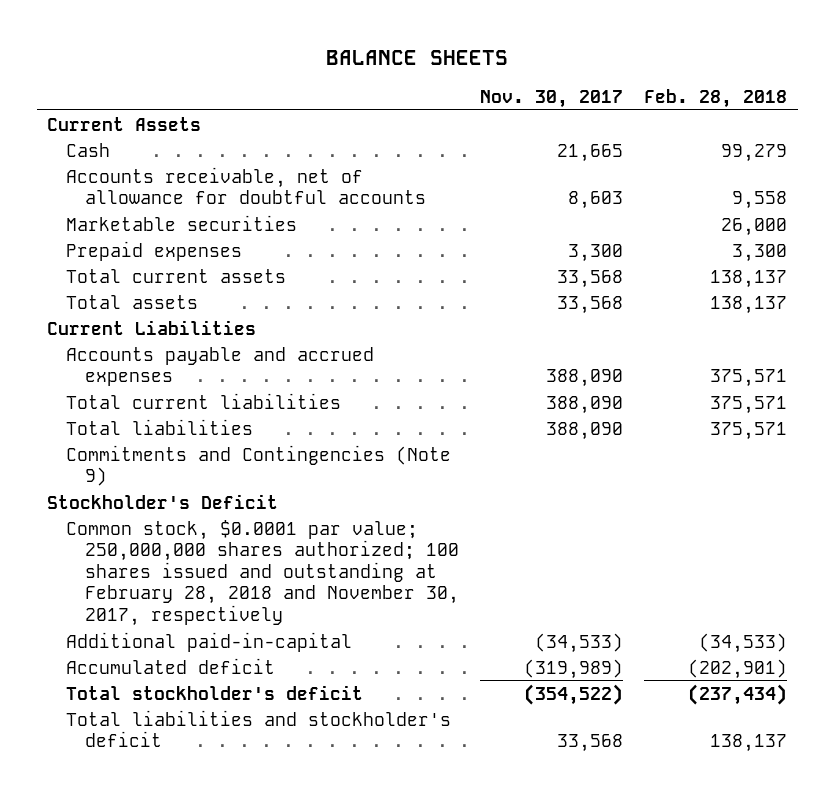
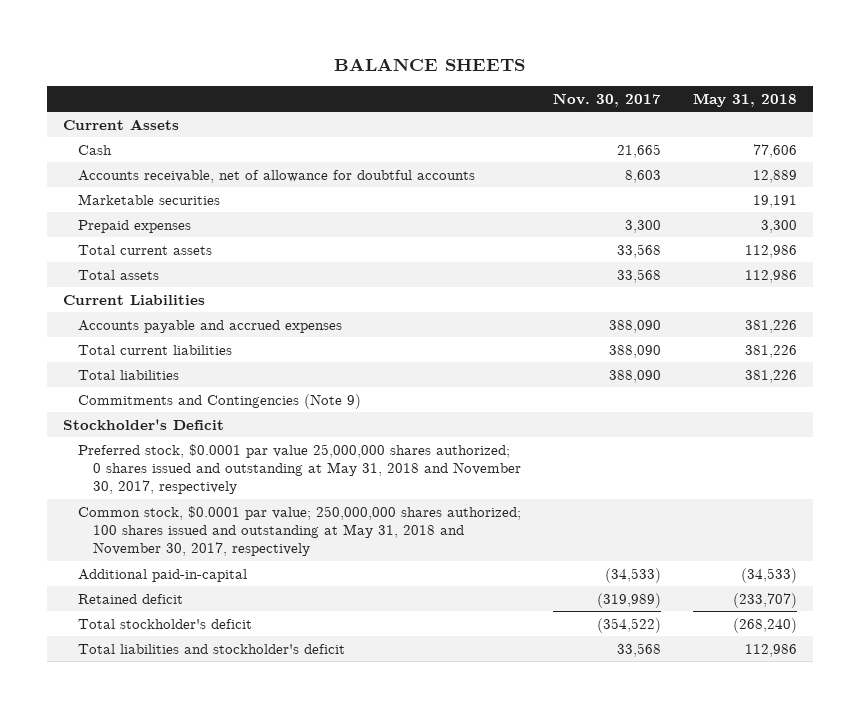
- | Nov. 30, 2017 | Feb. 28, 2018
+ | Nov. 30, 2017 | May 31, 2018
- Common stock, $0.0001 par value; 250,000,000 shares authorized; 100 shares issued and outstanding at February 28, 2018 and November 30, 2017, respectively
+ Preferred stock, $0.0001 par value 25,000,000 shares authorized; 0 shares issued and outstanding at May 31, 2018 and November 30, 2017, respectively
+ Common stock, $0.0001 par value; 250,000,000 shares authorized; 100 shares issued and outstanding at May 31, 2018 and November 30, 2017, respectively
- Accumulated deficit | (319,989) | (202,901)
+ Retained deficit | (319,989) | (233,707)

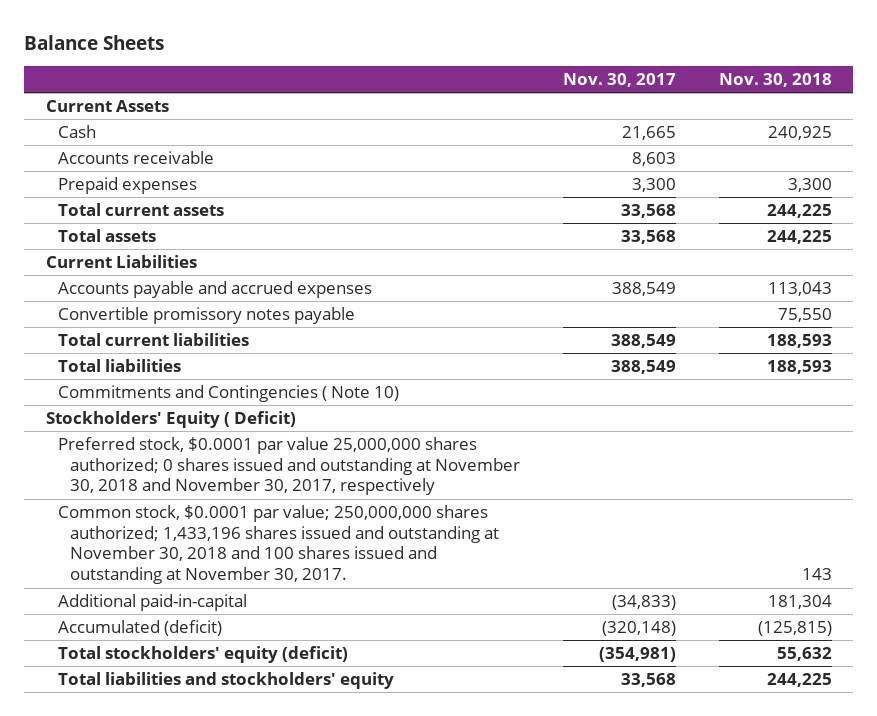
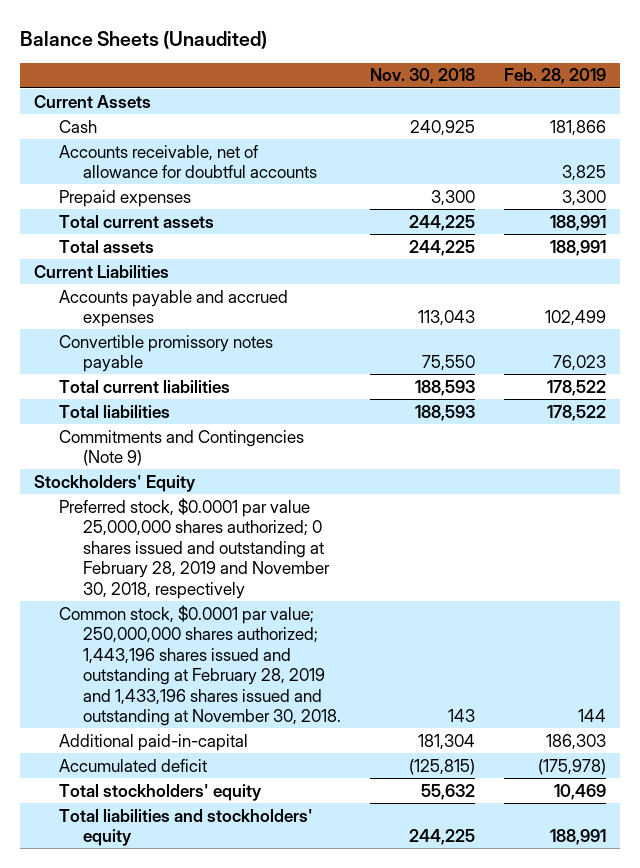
- Balance Sheets
+ Balance Sheets (Unaudited)
- | Nov. 30, 2017 | Nov. 30, 2018
+ | Nov. 30, 2018 | Feb. 28, 2019
- Accounts receivable | 8,603 |
+ Accounts receivable, net of allowance for doubtful accounts | | 3,825
- Commitments and Contingencies ( Note 10)
- Stockholders' Equity ( Deficit)
- Preferred stock, $0.0001 par value 25,000,000 shares authorized; 0 shares issued and outstanding at November 30, 2018 and November 30, 2017, respectively
- Common stock, $0.0001 par value; 250,000,000 shares authorized; 1,433,196 shares issued and outstanding at November 30, 2018 and 100 shares issued and outstanding at November 30, 2017. | | 143
+ Commitments and Contingencies (Note 9)
+ Stockholders' Equity
+ Preferred stock, $0.0001 par value 25,000,000 shares authorized; 0 shares issued and outstanding at February 28, 2019 and November 30, 2018, respectively
+ Common stock, $0.0001 par value; 250,000,000 shares authorized; 1,443,196 shares issued and outstanding at February 28, 2019 and 1,433,196 shares issued and outstanding at November 30, 2018. | 143 | 144
- Accumulated (deficit) | (320,148) | (125,815)
- Total stockholders' equity (deficit) | (354,981) | 55,632
+ Accumulated deficit | (125,815) | (175,978)
+ Total stockholders' equity | 55,632 | 10,469

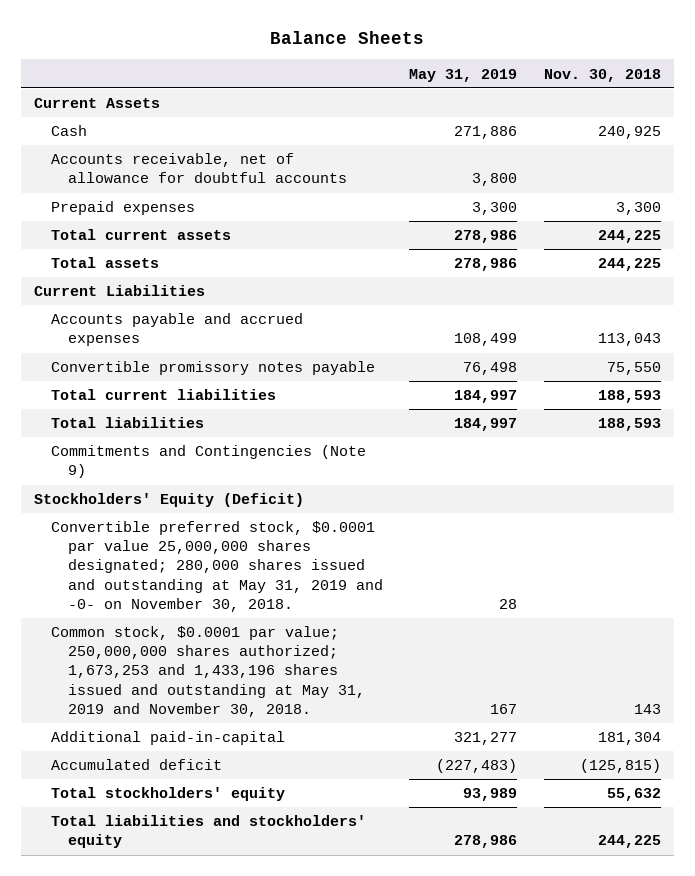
- Balance Sheets (Unaudited)
+ Balance Sheets
- | Nov. 30, 2018 | Feb. 28, 2019
+ | May 31, 2019 | Nov. 30, 2018
- Stockholders' Equity
- Preferred stock, $0.0001 par value 25,000,000 shares authorized; 0 shares issued and outstanding at February 28, 2019 and November 30, 2018, respectively
- Common stock, $0.0001 par value; 250,000,000 shares authorized; 1,443,196 shares issued and outstanding at February 28, 2019 and 1,433,196 shares issued and outstanding at November 30, 2018. | 143 | 144
+ Stockholders' Equity (Deficit)
+ Convertible preferred stock, $0.0001 par value 25,000,000 shares designated; 280,000 shares issued and outstanding at May 31, 2019 and -0- on November 30, 2018. | 28 |
+ Common stock, $0.0001 par value; 250,000,000 shares authorized; 1,673,253 and 1,433,196 shares issued and outstanding at May 31, 2019 and November 30, 2018. | 167 | 143

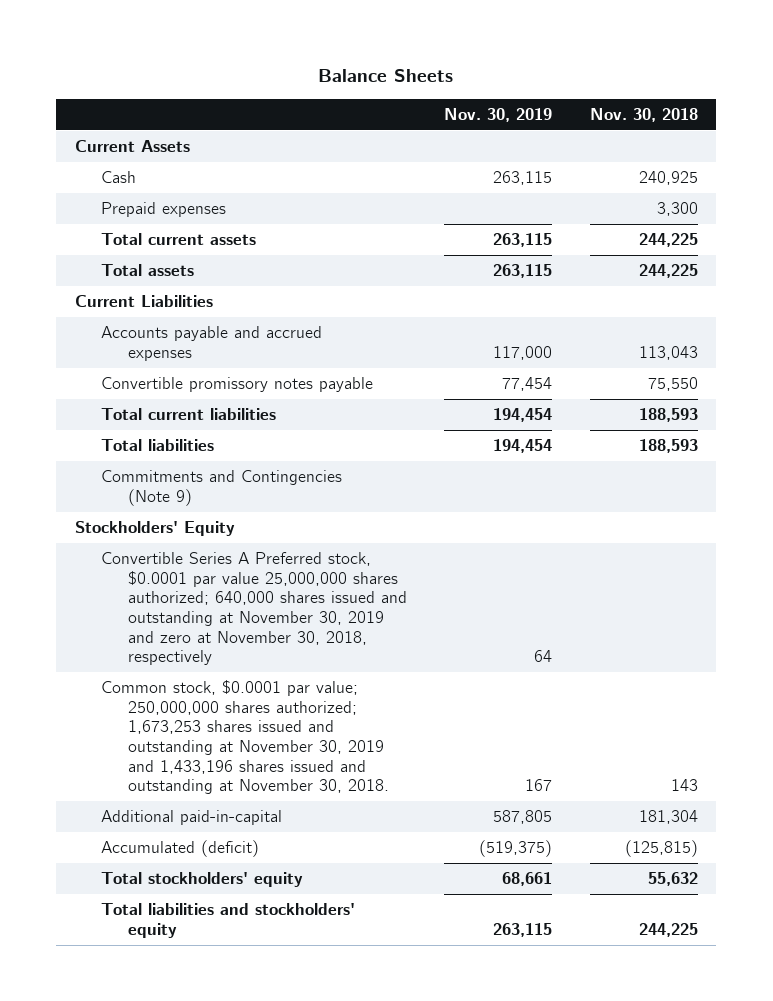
- | May 31, 2019 | Nov. 30, 2018
+ | Nov. 30, 2019 | Nov. 30, 2018
- Accounts receivable, net of allowance for doubtful accounts | 3,800 |
- Stockholders' Equity (Deficit)
- Convertible preferred stock, $0.0001 par value 25,000,000 shares designated; 280,000 shares issued and outstanding at May 31, 2019 and -0- on November 30, 2018. | 28 |
- Common stock, $0.0001 par value; 250,000,000 shares authorized; 1,673,253 and 1,433,196 shares issued and outstanding at May 31, 2019 and November 30, 2018. | 167 | 143
+ Stockholders' Equity
+ Convertible Series A Preferred stock, $0.0001 par value 25,000,000 shares authorized; 640,000 shares issued and outstanding at November 30, 2019 and zero at November 30, 2018, respectively | 64 |
+ Common stock, $0.0001 par value; 250,000,000 shares authorized; 1,673,253 shares issued and outstanding at November 30, 2019 and 1,433,196 shares issued and outstanding at November 30, 2018. | 167 | 143
- Accumulated deficit | (227,483) | (125,815)
+ Accumulated (deficit) | (519,375) | (125,815)

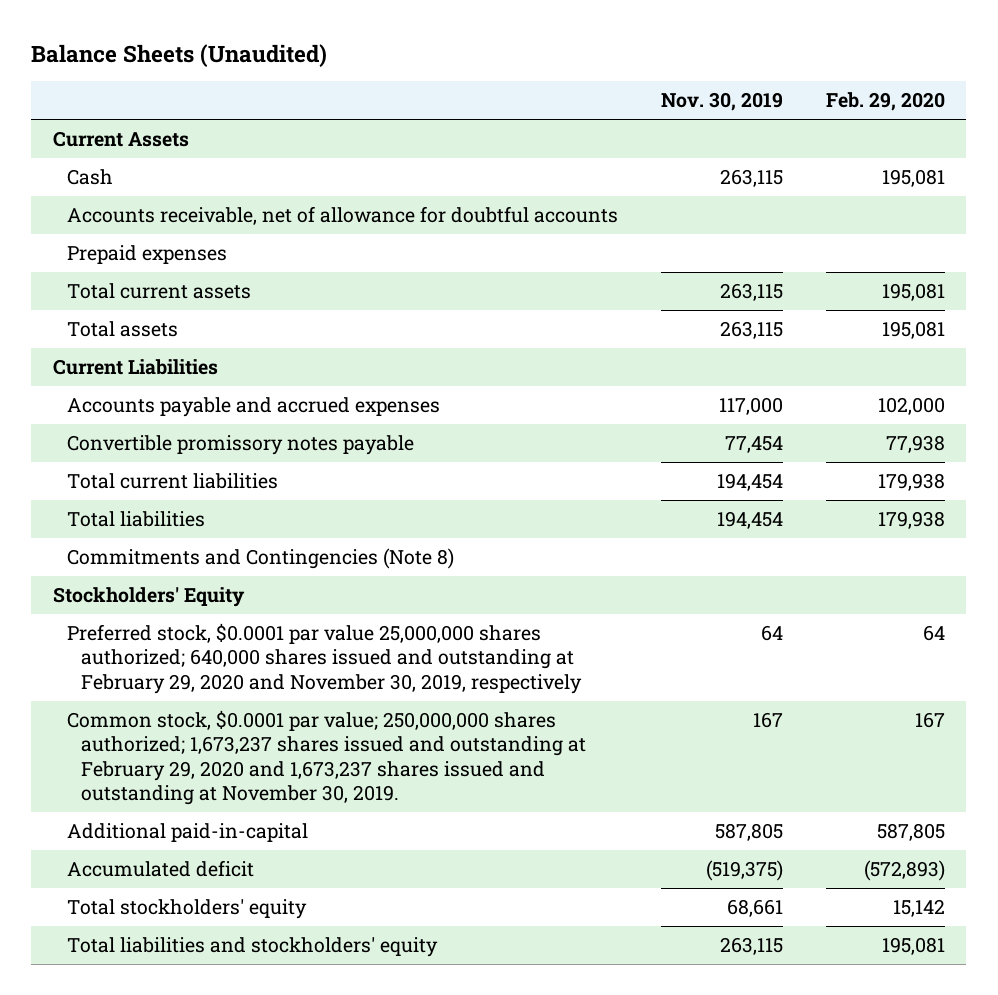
- Balance Sheets
+ Balance Sheets (Unaudited)
- | Nov. 30, 2019 | Nov. 30, 2018
+ | Nov. 30, 2019 | Feb. 29, 2020
+ Accounts receivable, net of allowance for doubtful accounts
- Commitments and Contingencies (Note 9)
+ Commitments and Contingencies (Note 8)
- Convertible Series A Preferred stock, $0.0001 par value 25,000,000 shares authorized; 640,000 shares issued and outstanding at November 30, 2019 and zero at November 30, 2018, respectively | 64 |
- Common stock, $0.0001 par value; 250,000,000 shares authorized; 1,673,253 shares issued and outstanding at November 30, 2019 and 1,433,196 shares issued and outstanding at November 30, 2018. | 167 | 143
+ Preferred stock, $0.0001 par value 25,000,000 shares authorized; 640,000 shares issued and outstanding at February 29, 2020 and November 30, 2019, respectively | 64 | 64
+ Common stock, $0.0001 par value; 250,000,000 shares authorized; 1,673,237 shares issued and outstanding at February 29, 2020 and 1,673,237 shares issued and outstanding at November 30, 2019. | 167 | 167
- Accumulated (deficit) | (519,375) | (125,815)
+ Accumulated deficit | (519,375) | (572,893)

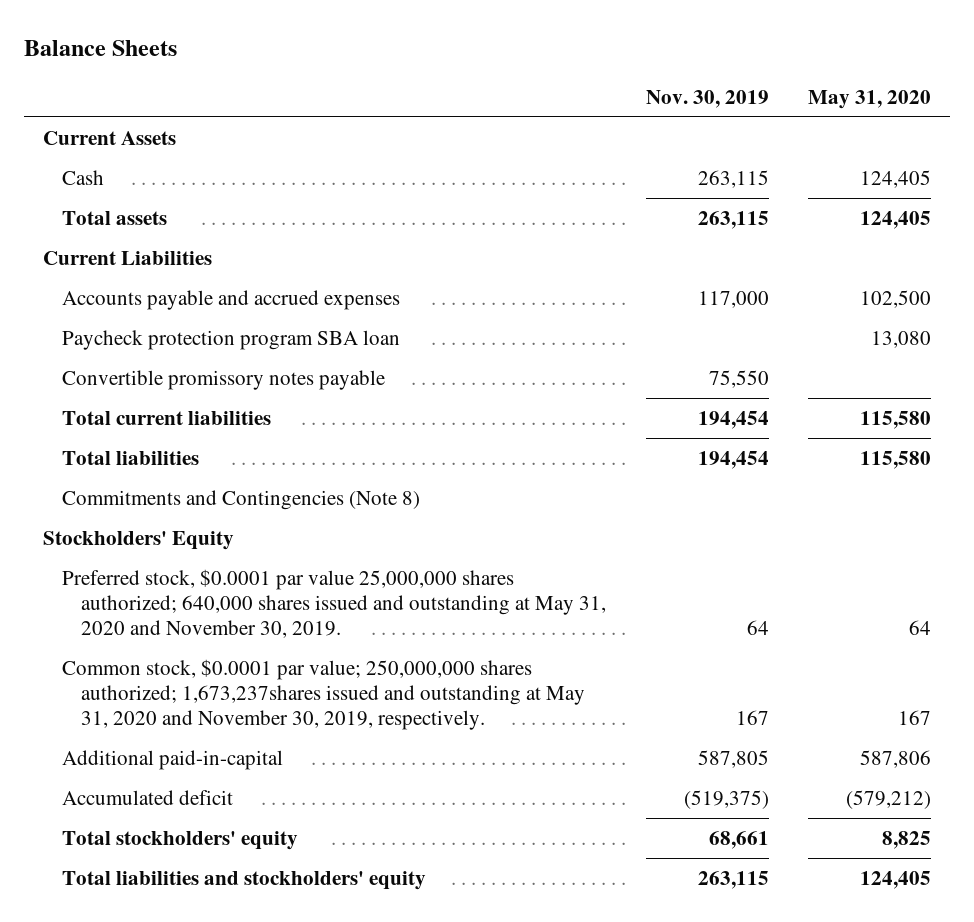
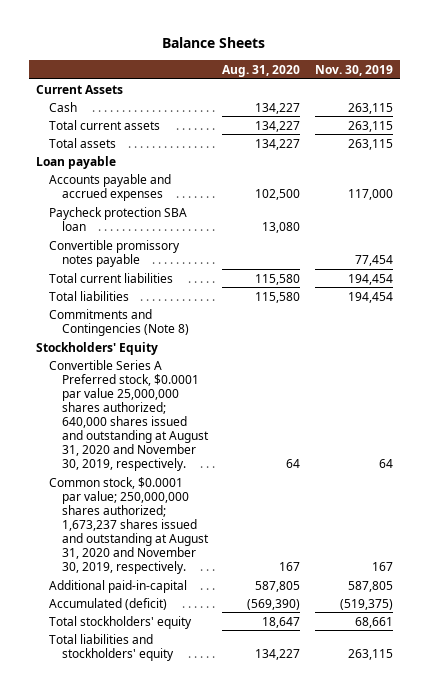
- | Nov. 30, 2019 | May 31, 2020
+ | Aug. 31, 2020 | Nov. 30, 2019
+ Total current assets | 134,227 | 263,115
- Current Liabilities
+ Loan payable
- Paycheck protection program SBA loan | | 13,080
- Convertible promissory notes payable | 75,550 |
+ Paycheck protection SBA loan | 13,080 |
+ Convertible promissory notes payable | | 77,454
- Preferred stock, $0.0001 par value 25,000,000 shares authorized; 640,000 shares issued and outstanding at May 31, 2020 and November 30, 2019. | 64 | 64
- Common stock, $0.0001 par value; 250,000,000 shares authorized; 1,673,237shares issued and outstanding at May 31, 2020 and November 30, 2019, respectively. | 167 | 167
+ Convertible Series A Preferred stock, $0.0001 par value 25,000,000 shares authorized; 640,000 shares issued and outstanding at August 31, 2020 and November 30, 2019, respectively. | 64 | 64
+ Common stock, $0.0001 par value; 250,000,000 shares authorized; 1,673,237 shares issued and outstanding at August 31, 2020 and November 30, 2019, respectively. | 167 | 167
- Accumulated deficit | (519,375) | (579,212)
+ Accumulated (deficit) | (569,390) | (519,375)

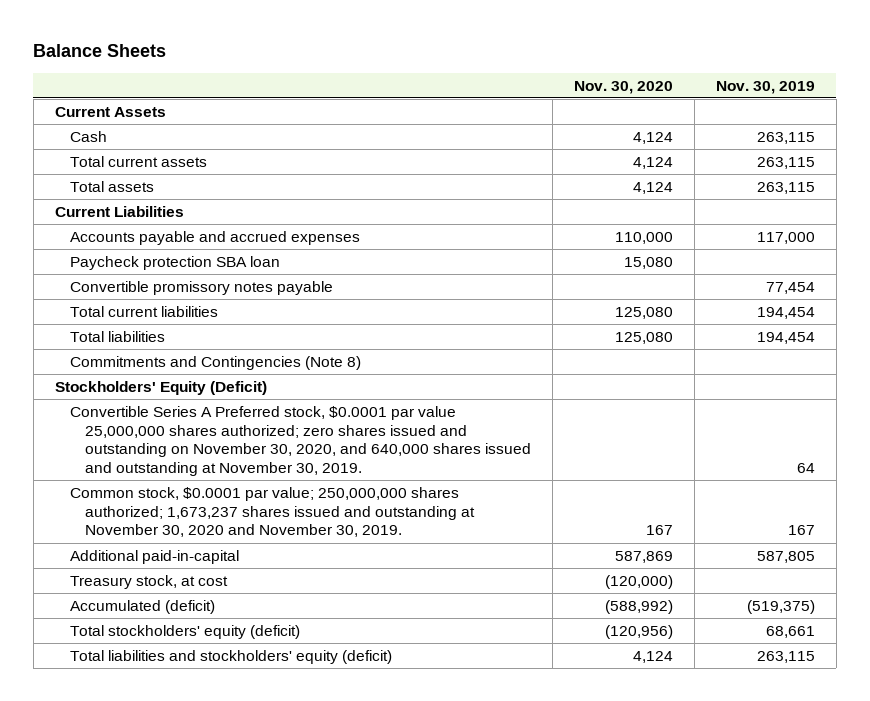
- | Aug. 31, 2020 | Nov. 30, 2019
+ | Nov. 30, 2020 | Nov. 30, 2019
- Loan payable
+ Current Liabilities
- Stockholders' Equity
- Convertible Series A Preferred stock, $0.0001 par value 25,000,000 shares authorized; 640,000 shares issued and outstanding at August 31, 2020 and November 30, 2019, respectively. | 64 | 64
- Common stock, $0.0001 par value; 250,000,000 shares authorized; 1,673,237 shares issued and outstanding at August 31, 2020 and November 30, 2019, respectively. | 167 | 167
+ Stockholders' Equity (Deficit)
+ Convertible Series A Preferred stock, $0.0001 par value 25,000,000 shares authorized; zero shares issued and outstanding on November 30, 2020, and 640,000 shares issued and outstanding at November 30, 2019. | | 64
+ Common stock, $0.0001 par value; 250,000,000 shares authorized; 1,673,237 shares issued and outstanding at November 30, 2020 and November 30, 2019. | 167 | 167
+ Treasury stock, at cost | (120,000) |
- Total stockholders' equity | 18,647 | 68,661
- Total liabilities and stockholders' equity | 134,227 | 263,115
+ Total stockholders' equity (deficit) | (120,956) | 68,661
+ Total liabilities and stockholders' equity (deficit) | 4,124 | 263,115

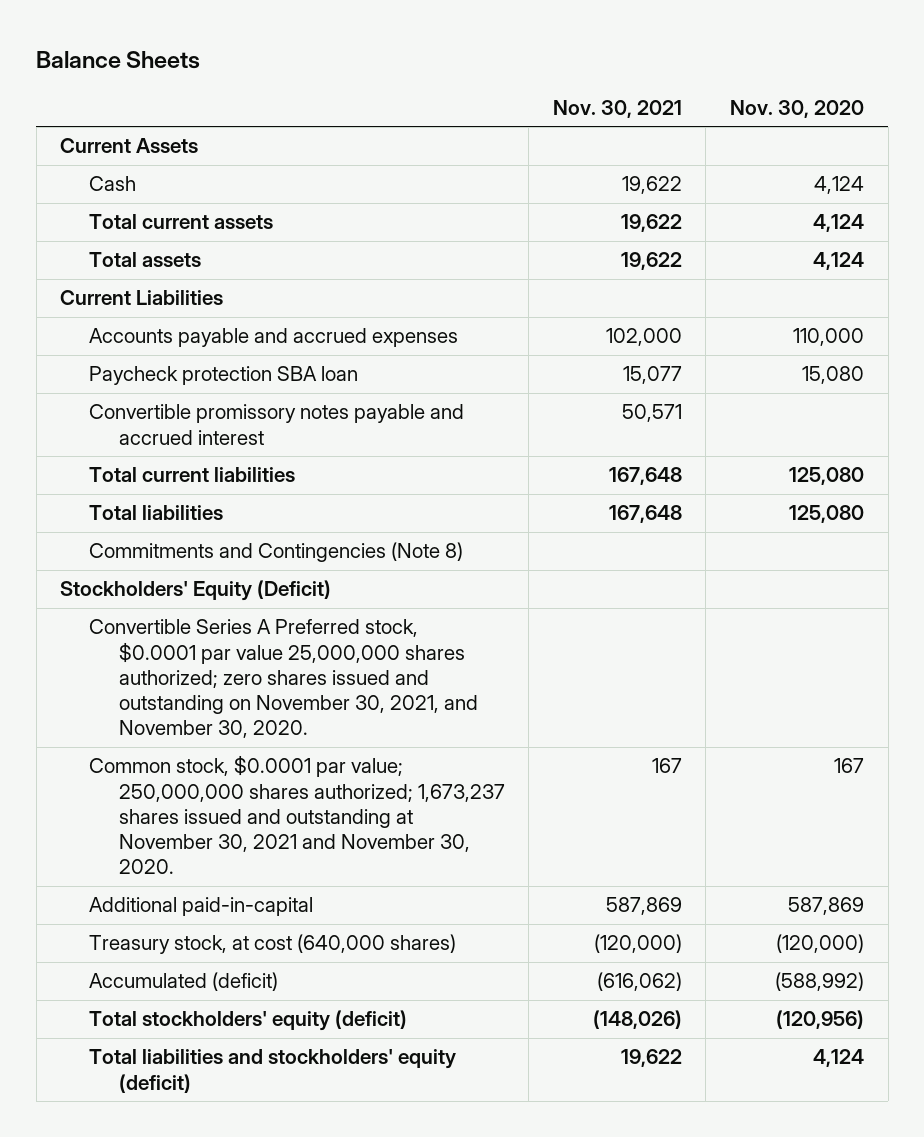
- | Nov. 30, 2020 | Nov. 30, 2019
+ | Nov. 30, 2021 | Nov. 30, 2020
- Convertible promissory notes payable | | 77,454
+ Convertible promissory notes payable and accrued interest | 50,571 |
- Convertible Series A Preferred stock, $0.0001 par value 25,000,000 shares authorized; zero shares issued and outstanding on November 30, 2020, and 640,000 shares issued and outstanding at November 30, 2019. | | 64
- Common stock, $0.0001 par value; 250,000,000 shares authorized; 1,673,237 shares issued and outstanding at November 30, 2020 and November 30, 2019. | 167 | 167
+ Convertible Series A Preferred stock, $0.0001 par value 25,000,000 shares authorized; zero shares issued and outstanding on November 30, 2021, and November 30, 2020.
+ Common stock, $0.0001 par value; 250,000,000 shares authorized; 1,673,237 shares issued and outstanding at November 30, 2021 and November 30, 2020. | 167 | 167
- Treasury stock, at cost | (120,000) |
+ Treasury stock, at cost (640,000 shares) | (120,000) | (120,000)

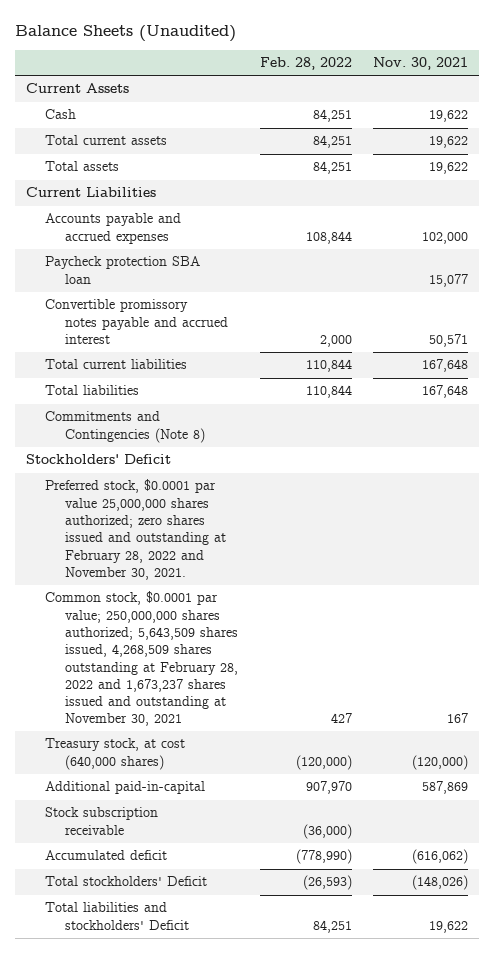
- Balance Sheets
+ Balance Sheets (Unaudited)
- | Nov. 30, 2021 | Nov. 30, 2020
+ | Feb. 28, 2022 | Nov. 30, 2021
- Stockholders' Equity (Deficit)
- Convertible Series A Preferred stock, $0.0001 par value 25,000,000 shares authorized; zero shares issued and outstanding on November 30, 2021, and November 30, 2020.
- Common stock, $0.0001 par value; 250,000,000 shares authorized; 1,673,237 shares issued and outstanding at November 30, 2021 and November 30, 2020. | 167 | 167
+ Stockholders' Deficit
+ Preferred stock, $0.0001 par value 25,000,000 shares authorized; zero shares issued and outstanding at February 28, 2022 and November 30, 2021.
+ Common stock, $0.0001 par value; 250,000,000 shares authorized; 5,643,509 shares issued, 4,268,509 shares outstanding at February 28, 2022 and 1,673,237 shares issued and outstanding at November 30, 2021 | 427 | 167
- Accumulated (deficit) | (616,062) | (588,992)
- Total stockholders' equity (deficit) | (148,026) | (120,956)
- Total liabilities and stockholders' equity (deficit) | 19,622 | 4,124
moved down: Additional paid-in-capital | 907,970 | 587,869
+ Stock subscription receivable | (36,000) |
+ Accumulated deficit | (778,990) | (616,062)
+ Total stockholders' Deficit | (26,593) | (148,026)
+ Total liabilities and stockholders' Deficit | 84,251 | 19,622

